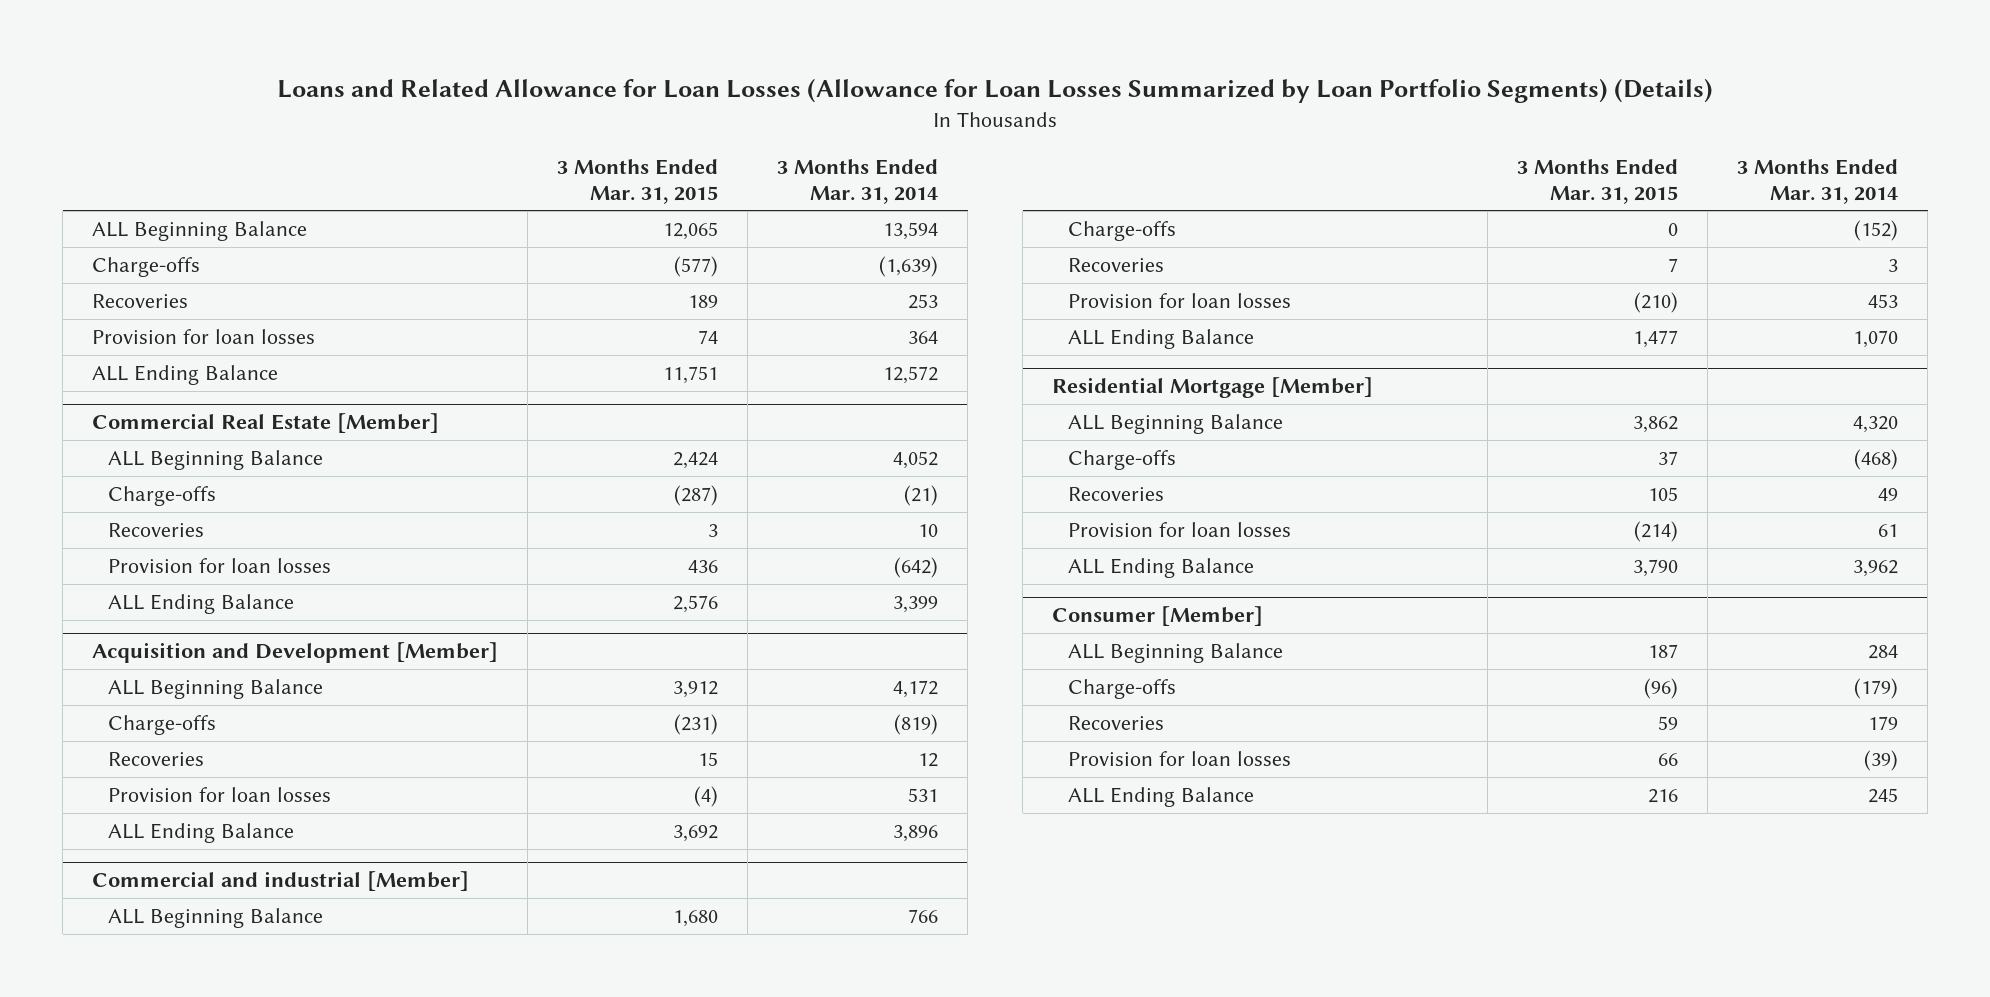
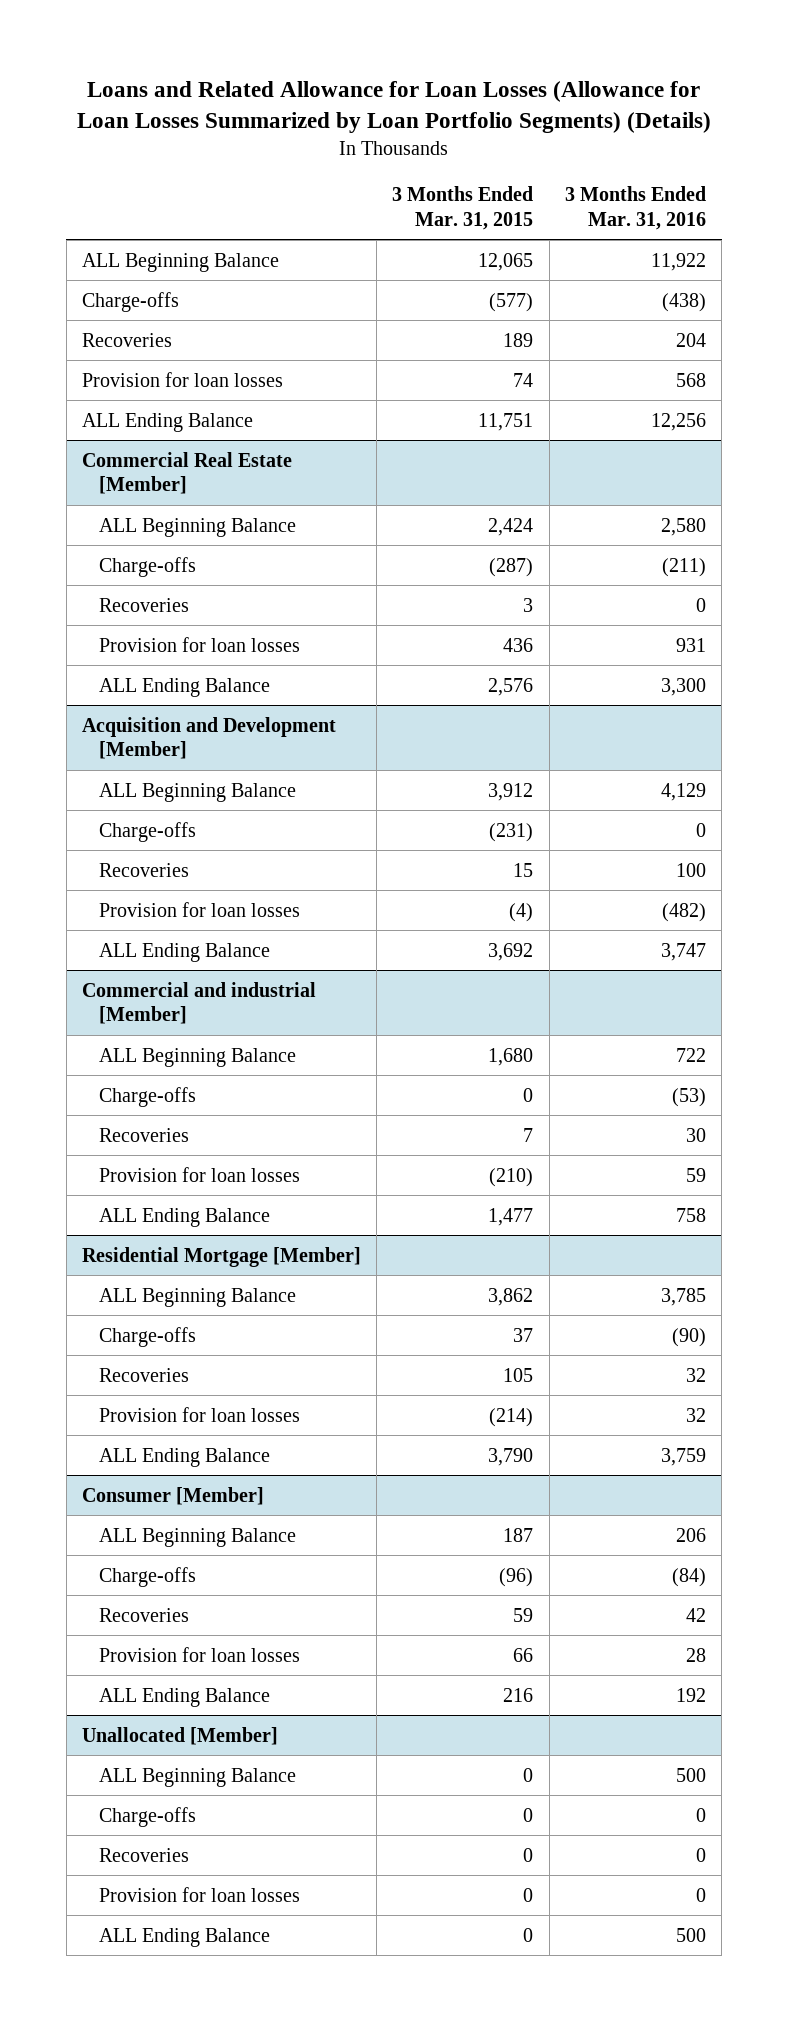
- | 3 Months Ended Mar. 31, 2015 | 3 Months Ended Mar. 31, 2014
+ | 3 Months Ended Mar. 31, 2015 | 3 Months Ended Mar. 31, 2016
+ Unallocated [Member]
+ ALL Beginning Balance | 0 | 500
+ Charge-offs | 0 | 0
+ Recoveries | 0 | 0
+ Provision for loan losses | 0 | 0
+ ALL Ending Balance | 0 | 500

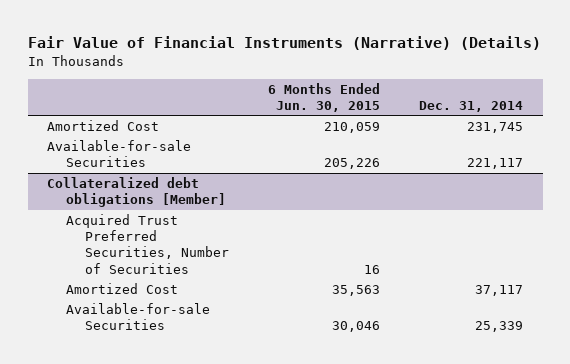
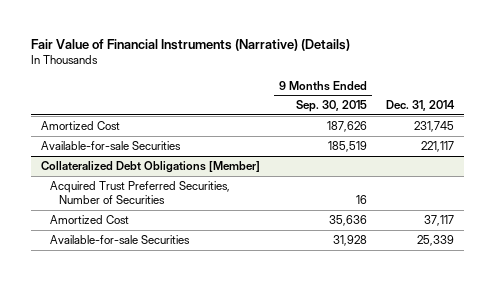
- | 6 Months Ended Jun. 30, 2015 | Dec. 31, 2014
+ | 9 Months Ended Sep. 30, 2015 | Dec. 31, 2014
- Collateralized debt obligations [Member]
+ Collateralized Debt Obligations [Member]

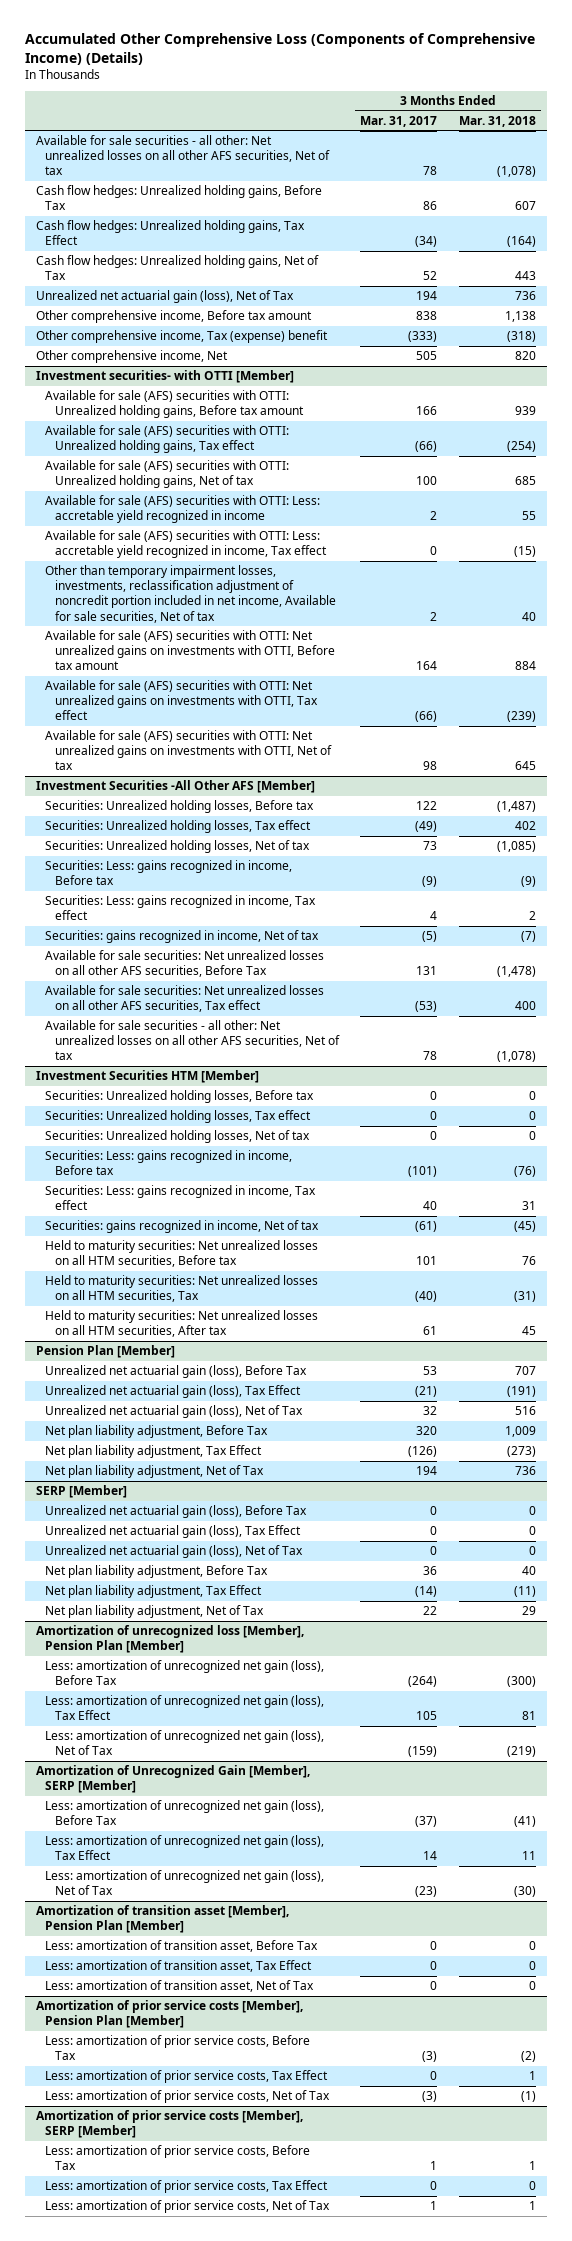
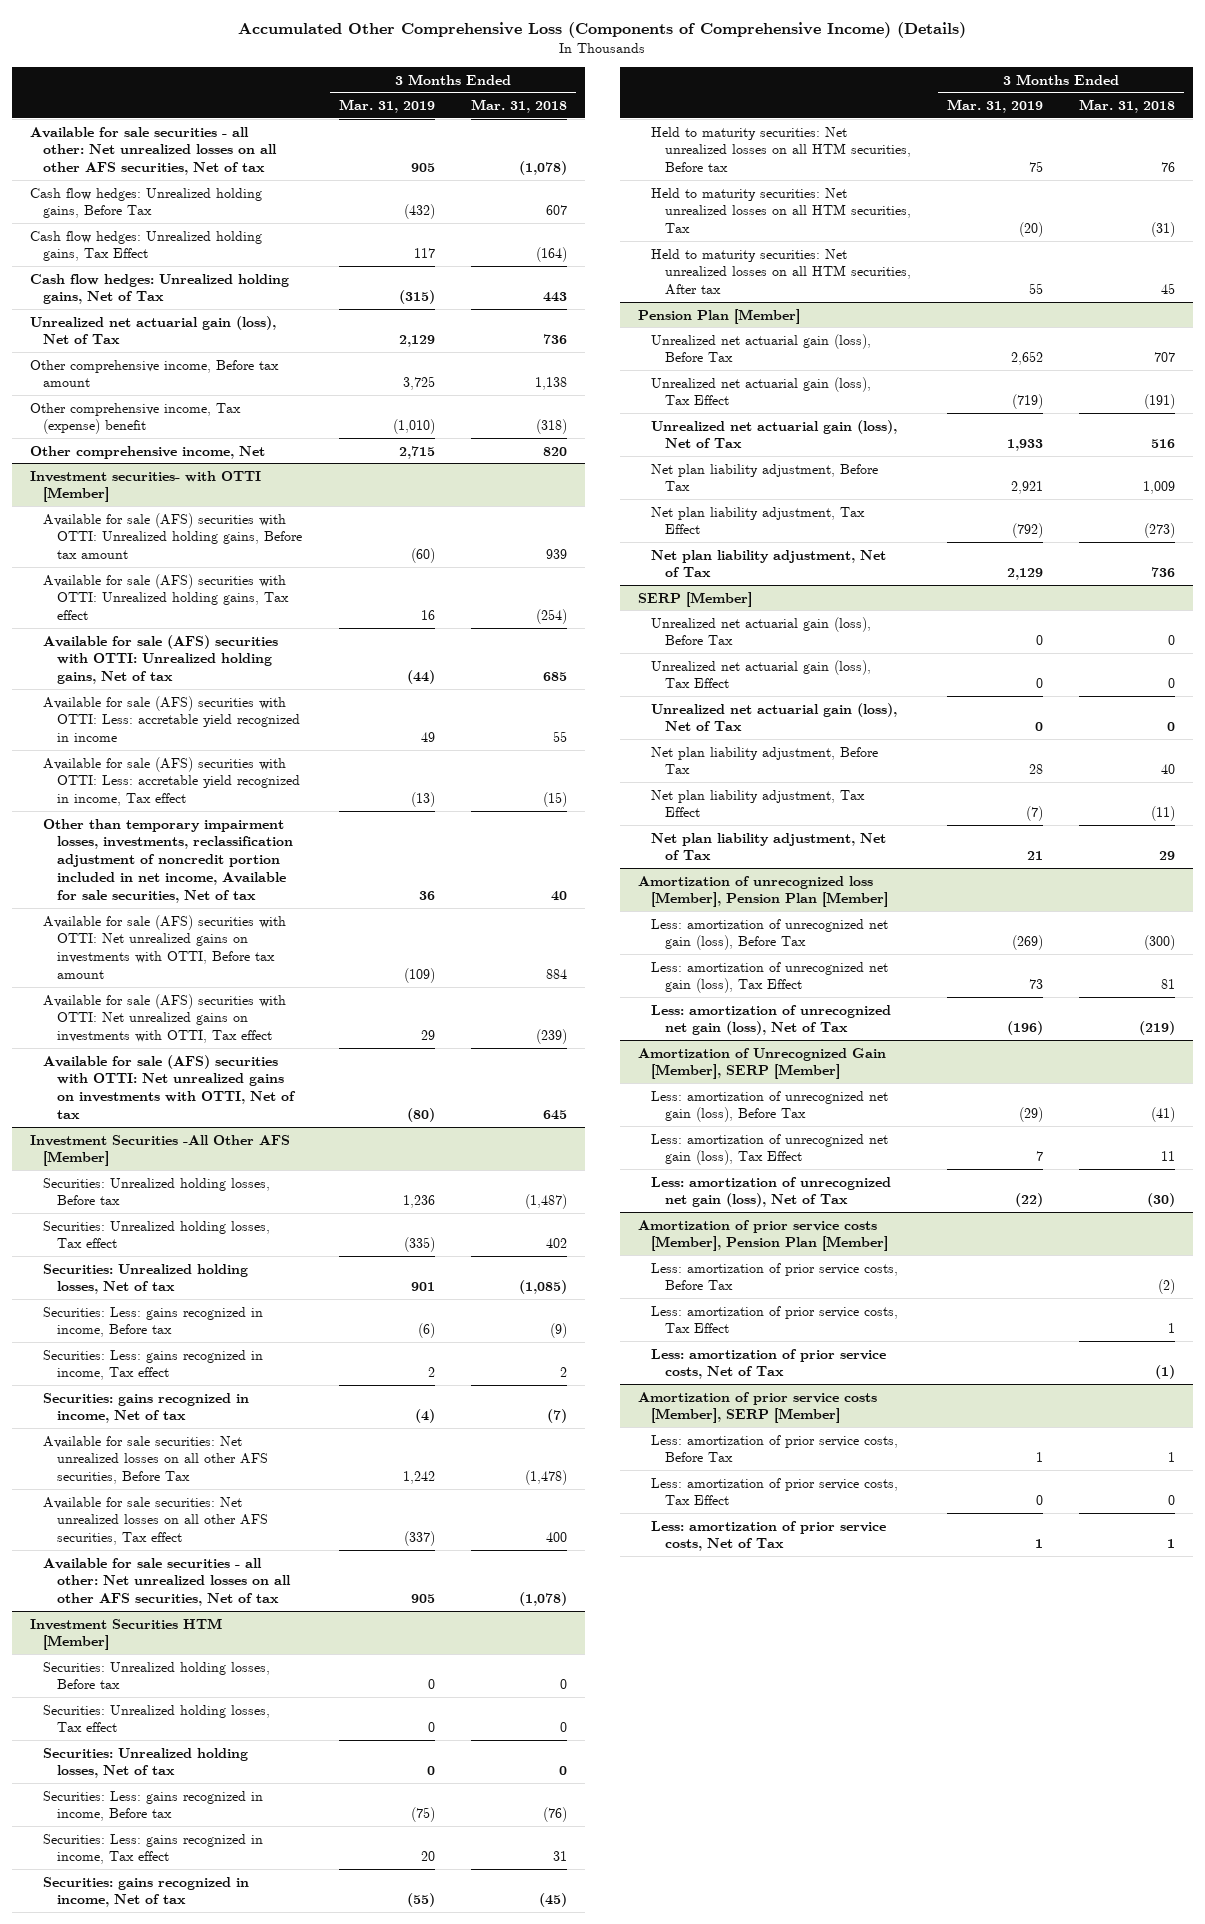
- | 3 Months Ended Mar. 31, 2017 | 3 Months Ended Mar. 31, 2018
+ | 3 Months Ended Mar. 31, 2019 | 3 Months Ended Mar. 31, 2018
- Amortization of transition asset [Member], Pension Plan [Member]
- Less: amortization of transition asset, Before Tax | 0 | 0
- Less: amortization of transition asset, Tax Effect | 0 | 0
- Less: amortization of transition asset, Net of Tax | 0 | 0

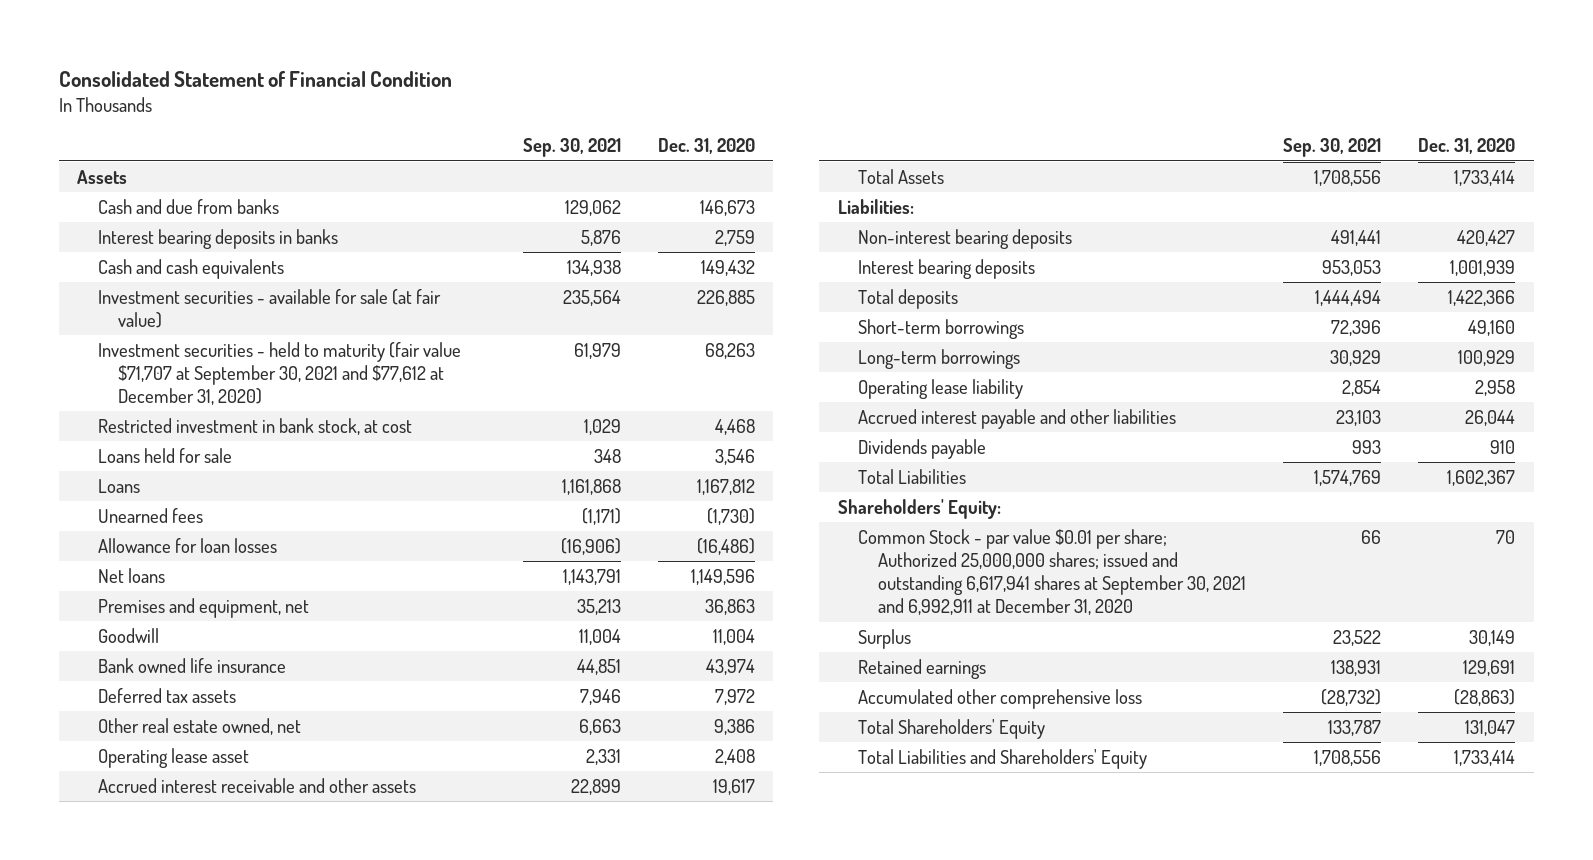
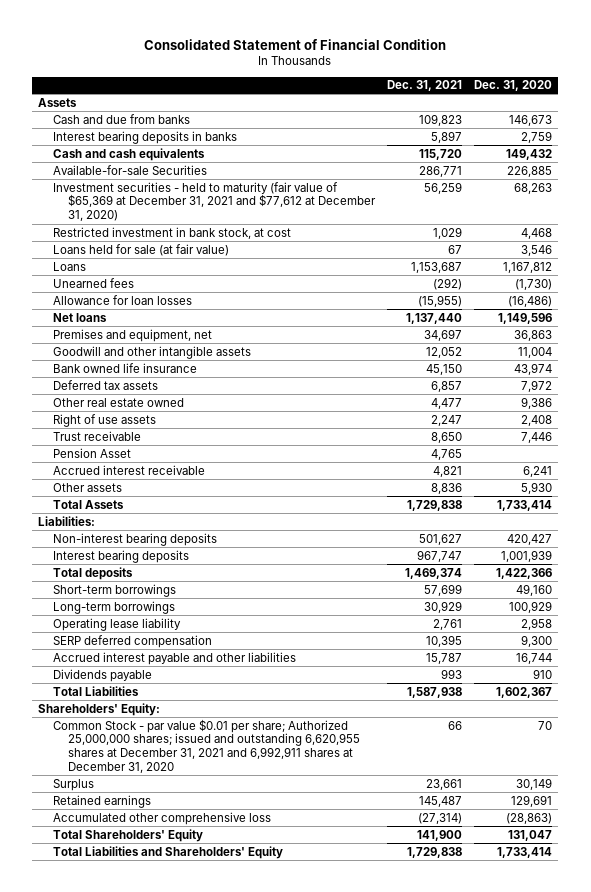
- | Sep. 30, 2021 | Dec. 31, 2020
+ | Dec. 31, 2021 | Dec. 31, 2020
- Investment securities - available for sale (at fair value) | 235,564 | 226,885
- Investment securities - held to maturity (fair value $71,707 at September 30, 2021 and $77,612 at December 31, 2020) | 61,979 | 68,263
+ Available-for-sale Securities | 286,771 | 226,885
+ Investment securities - held to maturity (fair value of $65,369 at December 31, 2021 and $77,612 at December 31, 2020) | 56,259 | 68,263
- Loans held for sale | 348 | 3,546
+ Loans held for sale (at fair value) | 67 | 3,546
- Goodwill | 11,004 | 11,004
+ Goodwill and other intangible assets | 12,052 | 11,004
- Other real estate owned, net | 6,663 | 9,386
- Operating lease asset | 2,331 | 2,408
- Accrued interest receivable and other assets | 22,899 | 19,617
+ Other real estate owned | 4,477 | 9,386
+ Right of use assets | 2,247 | 2,408
+ Trust receivable | 8,650 | 7,446
+ Pension Asset | 4,765 |
+ Accrued interest receivable | 4,821 | 6,241
+ Other assets | 8,836 | 5,930
- Accrued interest payable and other liabilities | 23,103 | 26,044
+ SERP deferred compensation | 10,395 | 9,300
+ Accrued interest payable and other liabilities | 15,787 | 16,744
- Common Stock - par value $0.01 per share; Authorized 25,000,000 shares; issued and outstanding 6,617,941 shares at September 30, 2021 and 6,992,911 at December 31, 2020 | 66 | 70
+ Common Stock - par value $0.01 per share; Authorized 25,000,000 shares; issued and outstanding 6,620,955 shares at December 31, 2021 and 6,992,911 shares at December 31, 2020 | 66 | 70

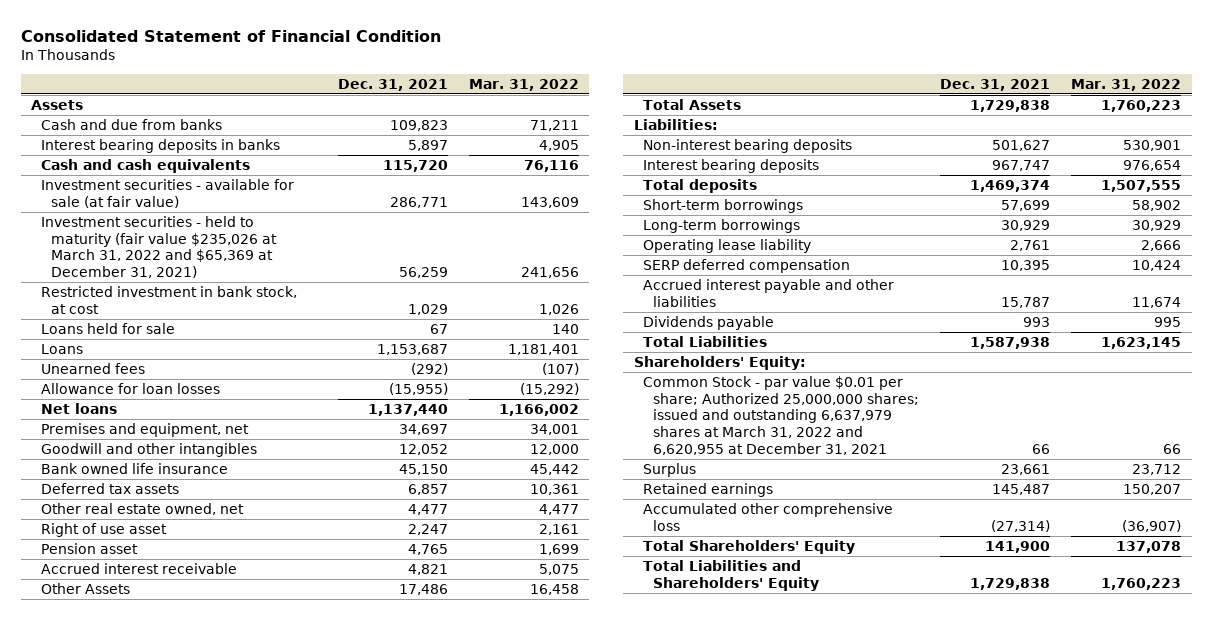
- | Dec. 31, 2021 | Dec. 31, 2020
+ | Dec. 31, 2021 | Mar. 31, 2022
- Available-for-sale Securities | 286,771 | 226,885
- Investment securities - held to maturity (fair value of $65,369 at December 31, 2021 and $77,612 at December 31, 2020) | 56,259 | 68,263
+ Investment securities - available for sale (at fair value) | 286,771 | 143,609
+ Investment securities - held to maturity (fair value $235,026 at March 31, 2022 and $65,369 at December 31, 2021) | 56,259 | 241,656
- Loans held for sale (at fair value) | 67 | 3,546
+ Loans held for sale | 67 | 140
- Goodwill and other intangible assets | 12,052 | 11,004
+ Goodwill and other intangibles | 12,052 | 12,000
- Other real estate owned | 4,477 | 9,386
- Right of use assets | 2,247 | 2,408
- Trust receivable | 8,650 | 7,446
- Pension Asset | 4,765 |
+ Other real estate owned, net | 4,477 | 4,477
+ Right of use asset | 2,247 | 2,161
+ Pension asset | 4,765 | 1,699
- Other assets | 8,836 | 5,930
+ Other Assets | 17,486 | 16,458
- Common Stock - par value $0.01 per share; Authorized 25,000,000 shares; issued and outstanding 6,620,955 shares at December 31, 2021 and 6,992,911 shares at December 31, 2020 | 66 | 70
+ Common Stock - par value $0.01 per share; Authorized 25,000,000 shares; issued and outstanding 6,637,979 shares at March 31, 2022 and 6,620,955 at December 31, 2021 | 66 | 66

